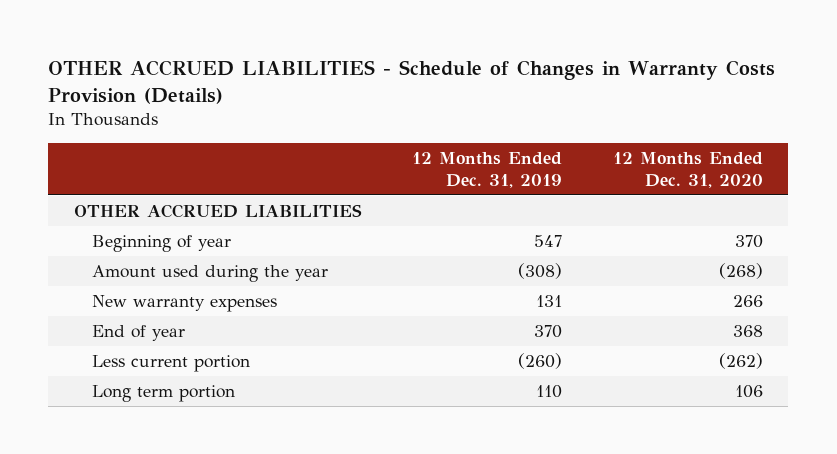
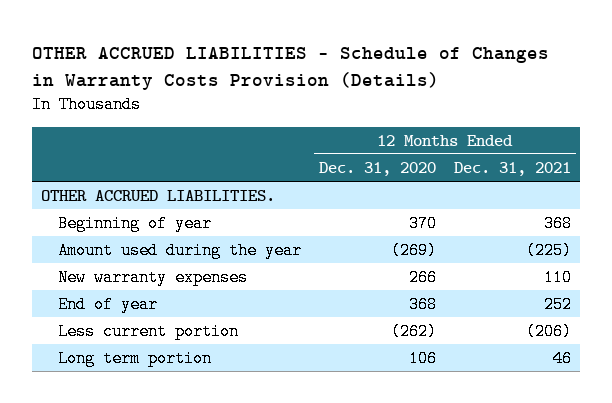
- | 12 Months Ended Dec. 31, 2019 | 12 Months Ended Dec. 31, 2020
+ | 12 Months Ended Dec. 31, 2020 | 12 Months Ended Dec. 31, 2021
- OTHER ACCRUED LIABILITIES
+ OTHER ACCRUED LIABILITIES.
- Amount used during the year | (308) | (268)
+ Amount used during the year | (269) | (225)

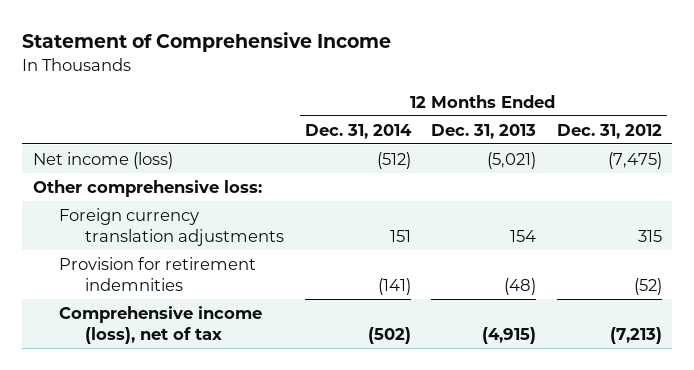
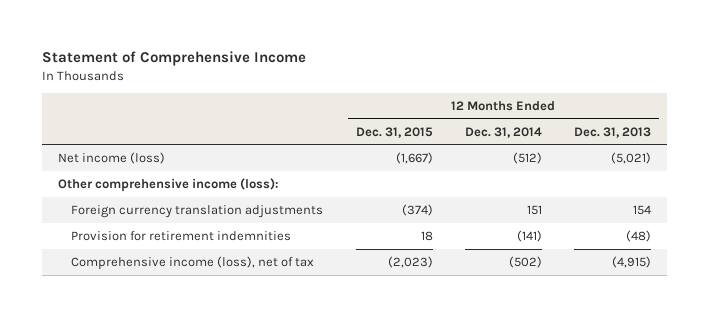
- | 12 Months Ended Dec. 31, 2014 | 12 Months Ended Dec. 31, 2013 | 12 Months Ended Dec. 31, 2012
+ | 12 Months Ended Dec. 31, 2015 | 12 Months Ended Dec. 31, 2014 | 12 Months Ended Dec. 31, 2013
- Other comprehensive loss:
+ Other comprehensive income (loss):

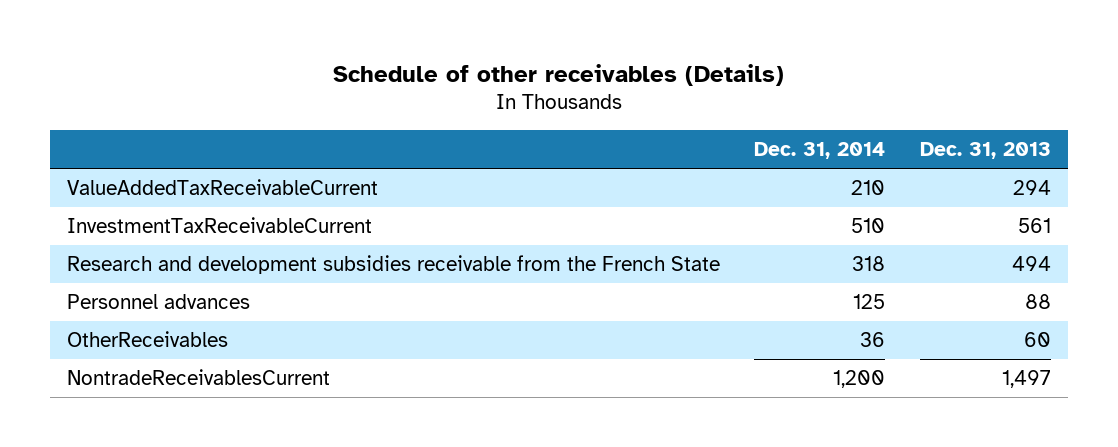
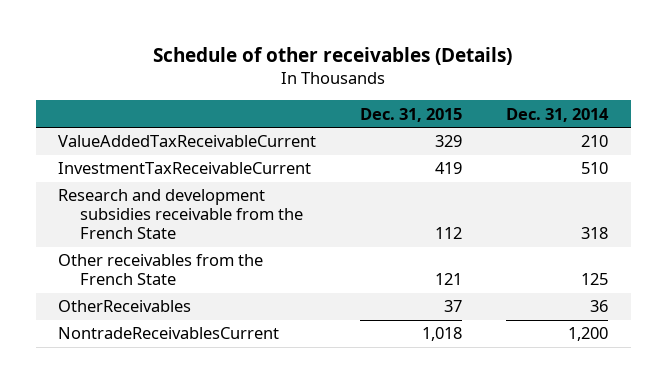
- | Dec. 31, 2014 | Dec. 31, 2013
+ | Dec. 31, 2015 | Dec. 31, 2014
- Personnel advances | 125 | 88
+ Other receivables from the French State | 121 | 125

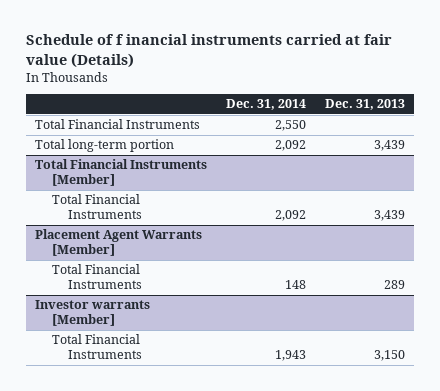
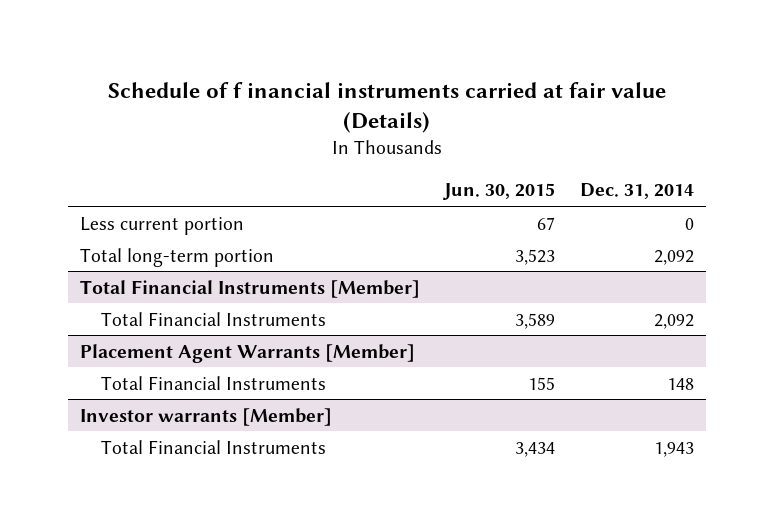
- | Dec. 31, 2014 | Dec. 31, 2013
+ | Jun. 30, 2015 | Dec. 31, 2014
- Total Financial Instruments | 2,550 |
+ Less current portion | 67 | 0

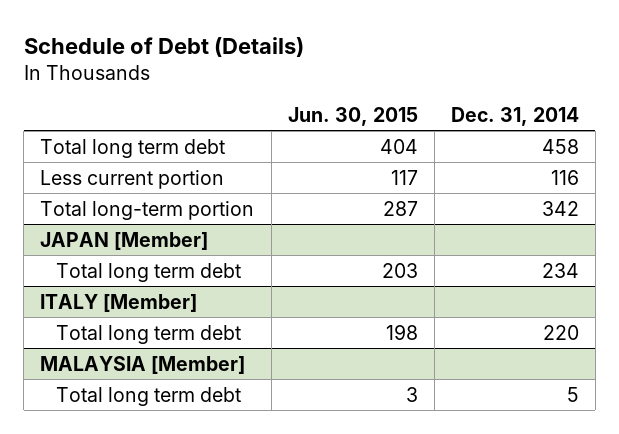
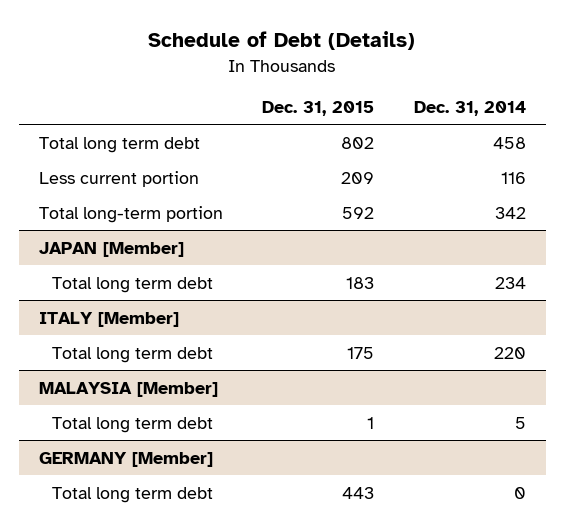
- | Jun. 30, 2015 | Dec. 31, 2014
+ | Dec. 31, 2015 | Dec. 31, 2014
+ GERMANY [Member]
+ Total long term debt | 443 | 0

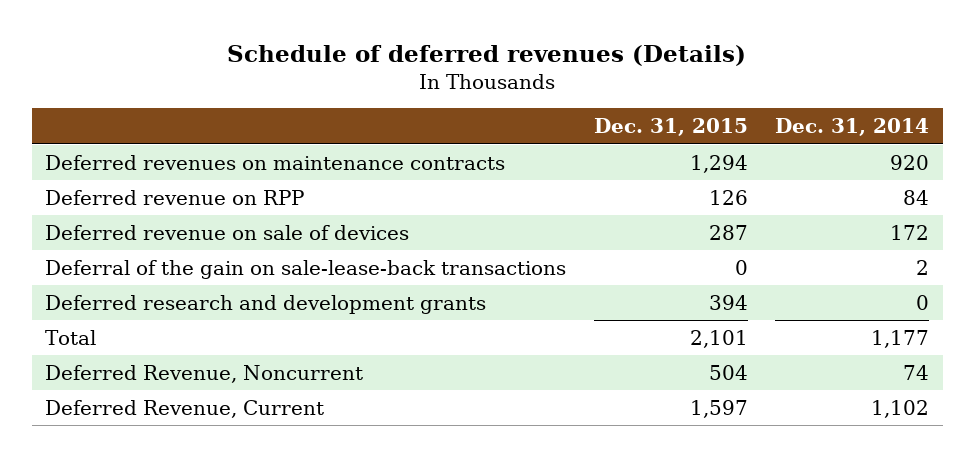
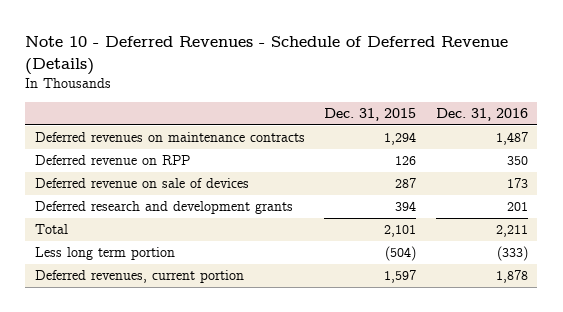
- Schedule of deferred revenues (Details)
+ Note 10 - Deferred Revenues - Schedule of Deferred Revenue (Details)
- | Dec. 31, 2015 | Dec. 31, 2014
+ | Dec. 31, 2015 | Dec. 31, 2016
- Deferral of the gain on sale-lease-back transactions | 0 | 2
- Deferred Revenue, Noncurrent | 504 | 74
- Deferred Revenue, Current | 1,597 | 1,102
+ Less long term portion | (504) | (333)
+ Deferred revenues, current portion | 1,597 | 1,878

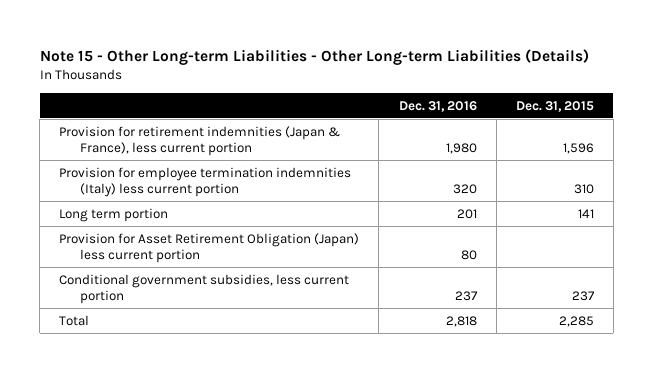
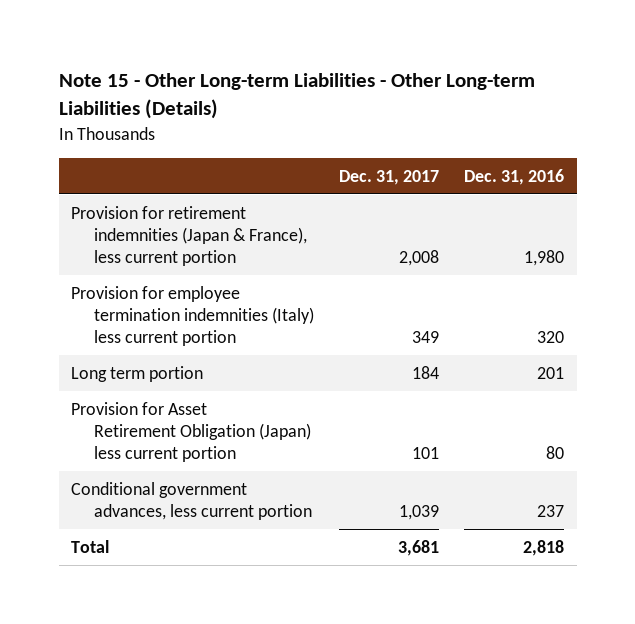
- | Dec. 31, 2016 | Dec. 31, 2015
+ | Dec. 31, 2017 | Dec. 31, 2016
- Conditional government subsidies, less current portion | 237 | 237
+ Conditional government advances, less current portion | 1,039 | 237

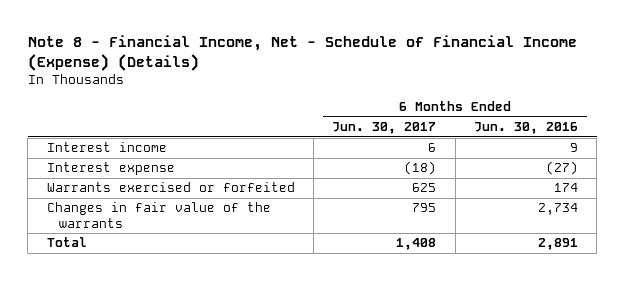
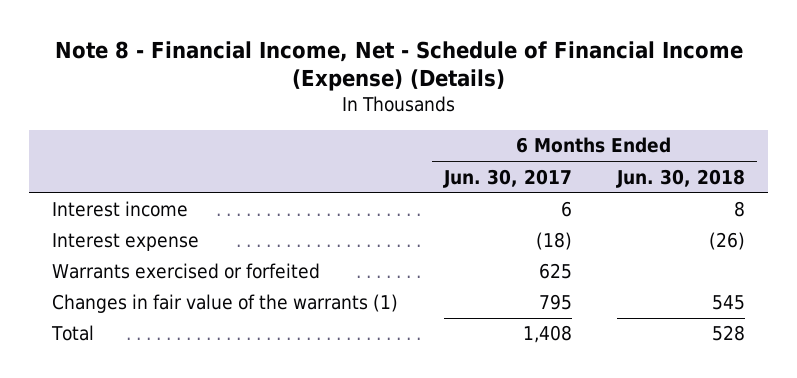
- | 6 Months Ended Jun. 30, 2017 | 6 Months Ended Jun. 30, 2016
+ | 6 Months Ended Jun. 30, 2017 | 6 Months Ended Jun. 30, 2018
- Changes in fair value of the warrants | 795 | 2,734
+ Changes in fair value of the warrants (1) | 795 | 545

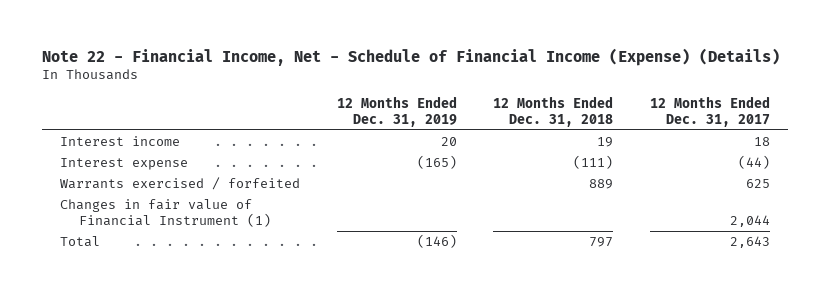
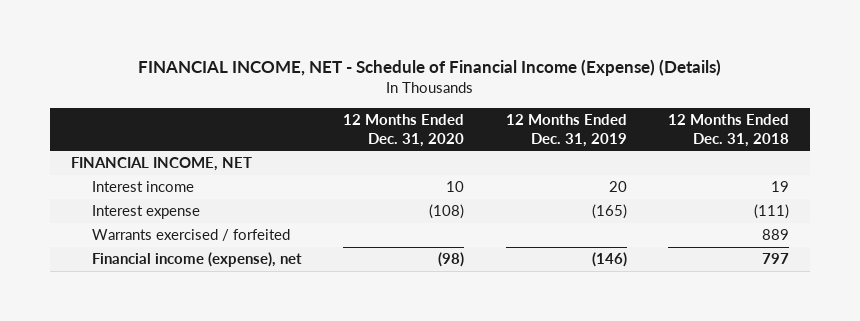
- Note 22 - Financial Income, Net - Schedule of Financial Income (Expense) (Details)
+ FINANCIAL INCOME, NET - Schedule of Financial Income (Expense) (Details)
- | 12 Months Ended Dec. 31, 2019 | 12 Months Ended Dec. 31, 2018 | 12 Months Ended Dec. 31, 2017
+ | 12 Months Ended Dec. 31, 2020 | 12 Months Ended Dec. 31, 2019 | 12 Months Ended Dec. 31, 2018
+ FINANCIAL INCOME, NET
- Changes in fair value of Financial Instrument (1) | | | 2,044
- Total | (146) | 797 | 2,643
+ Financial income (expense), net | (98) | (146) | 797

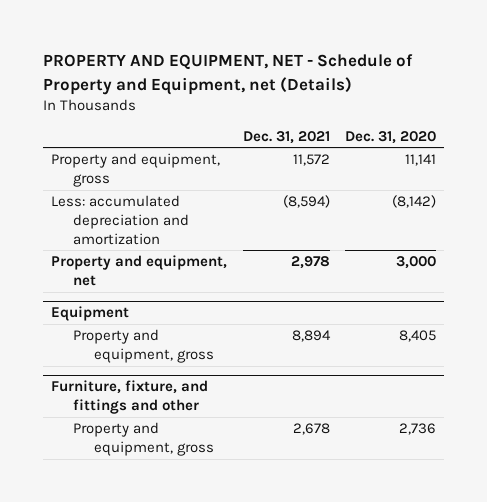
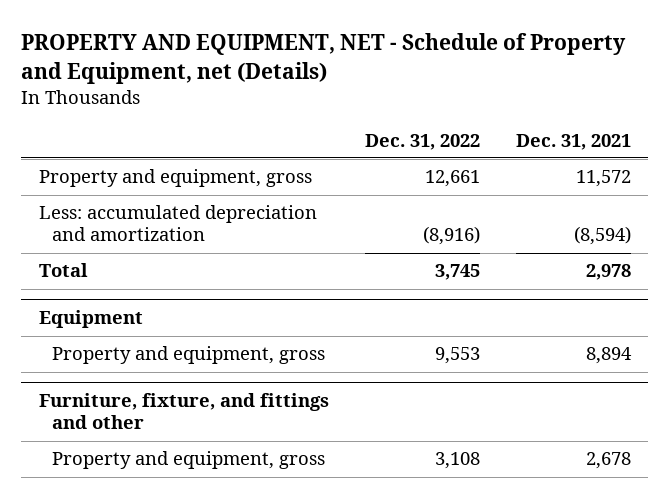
- | Dec. 31, 2021 | Dec. 31, 2020
+ | Dec. 31, 2022 | Dec. 31, 2021
- Property and equipment, net | 2,978 | 3,000
+ Total | 3,745 | 2,978

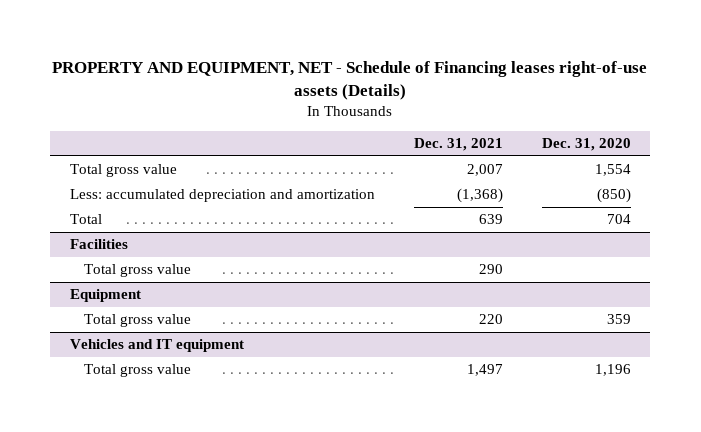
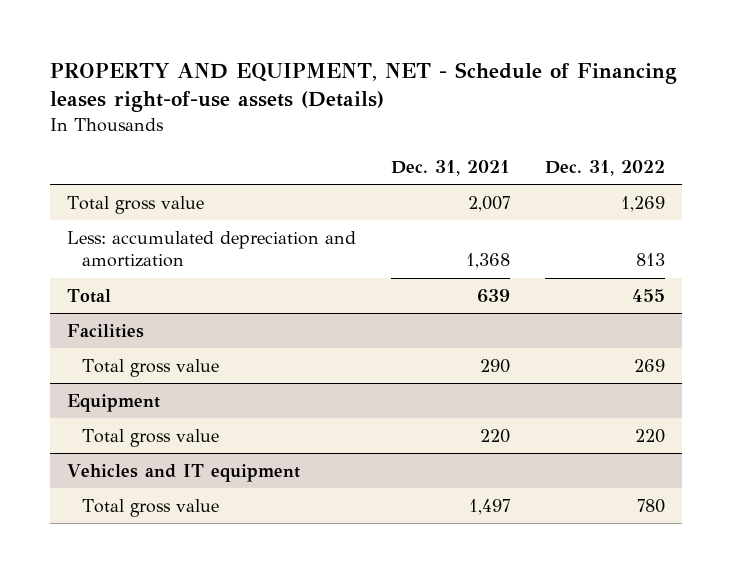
- | Dec. 31, 2021 | Dec. 31, 2020
+ | Dec. 31, 2021 | Dec. 31, 2022
- Less: accumulated depreciation and amortization | (1,368) | (850)
+ Less: accumulated depreciation and amortization | 1,368 | 813

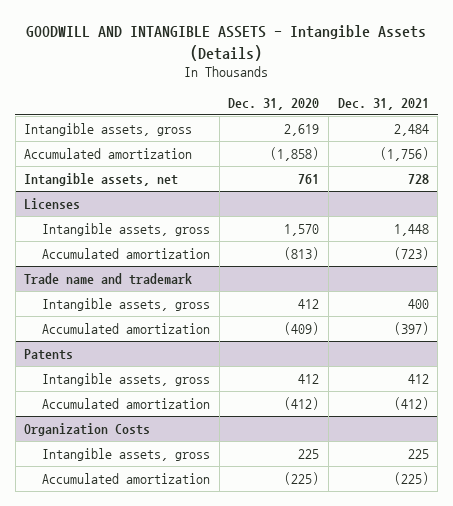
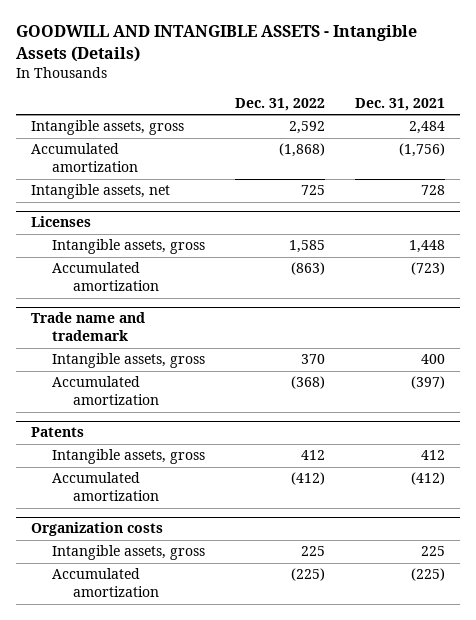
- | Dec. 31, 2020 | Dec. 31, 2021
+ | Dec. 31, 2022 | Dec. 31, 2021
- Organization Costs
+ Organization costs

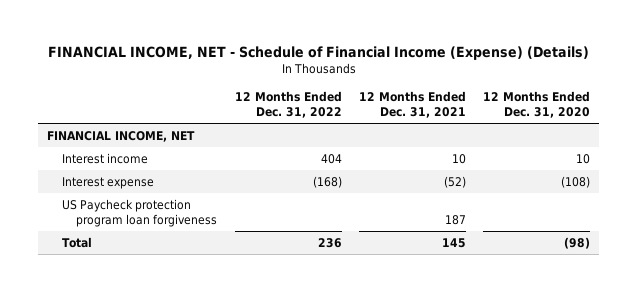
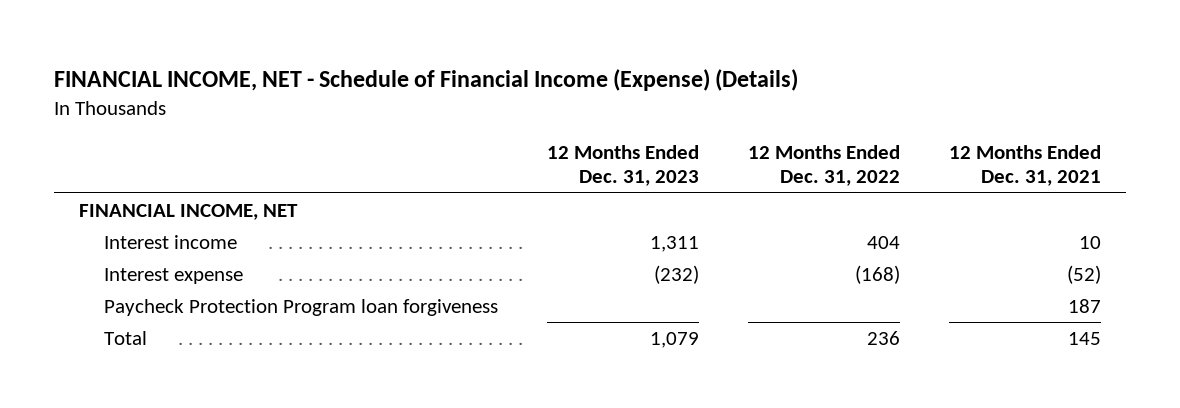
- | 12 Months Ended Dec. 31, 2022 | 12 Months Ended Dec. 31, 2021 | 12 Months Ended Dec. 31, 2020
+ | 12 Months Ended Dec. 31, 2023 | 12 Months Ended Dec. 31, 2022 | 12 Months Ended Dec. 31, 2021
- US Paycheck protection program loan forgiveness | | 187 |
+ Paycheck Protection Program loan forgiveness | | | 187

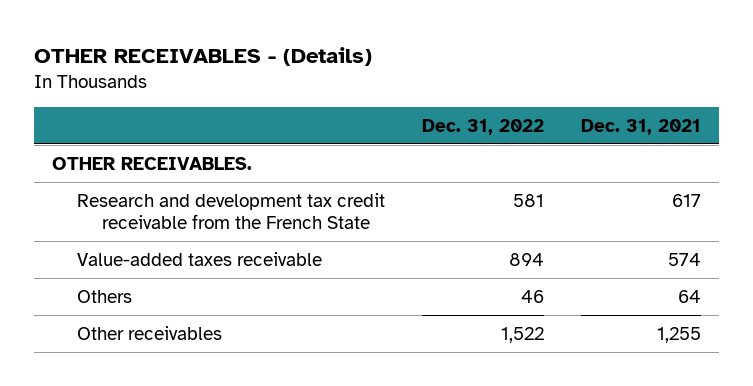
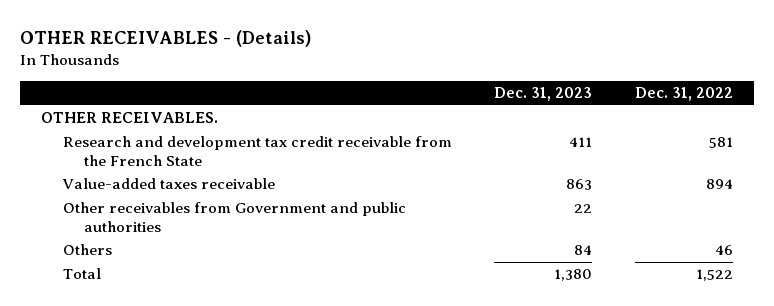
- | Dec. 31, 2022 | Dec. 31, 2021
+ | Dec. 31, 2023 | Dec. 31, 2022
+ Other receivables from Government and public authorities | 22 |
- Other receivables | 1,522 | 1,255
+ Total | 1,380 | 1,522

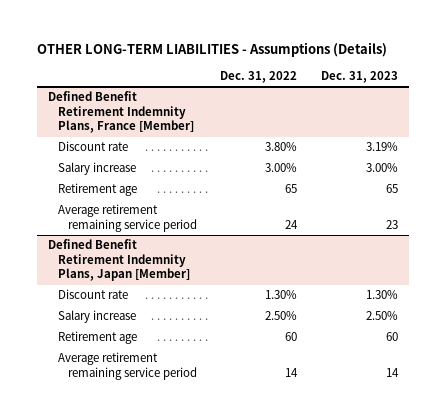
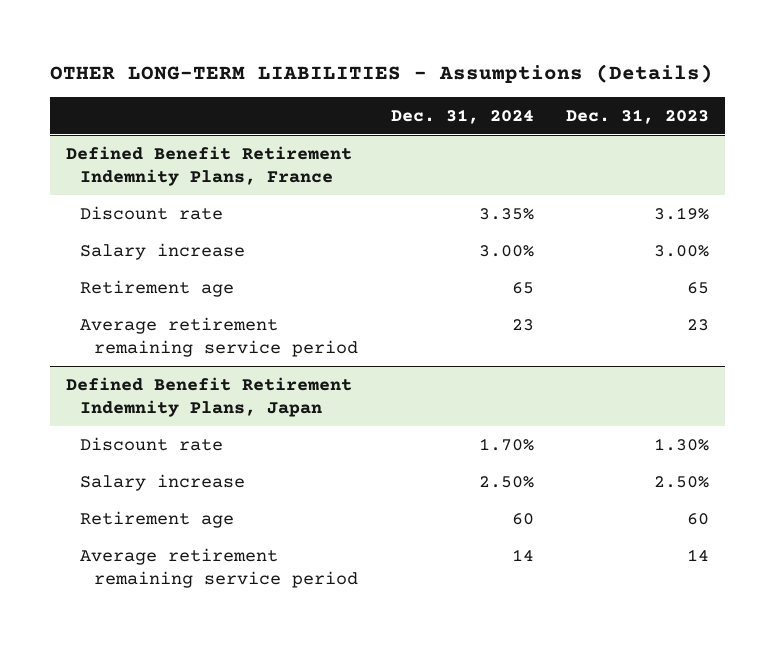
- | Dec. 31, 2022 | Dec. 31, 2023
+ | Dec. 31, 2024 | Dec. 31, 2023
- Defined Benefit Retirement Indemnity Plans, France [Member]
+ Defined Benefit Retirement Indemnity Plans, France
- Defined Benefit Retirement Indemnity Plans, Japan [Member]
+ Defined Benefit Retirement Indemnity Plans, Japan

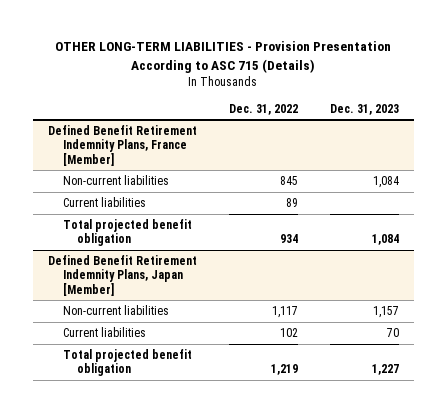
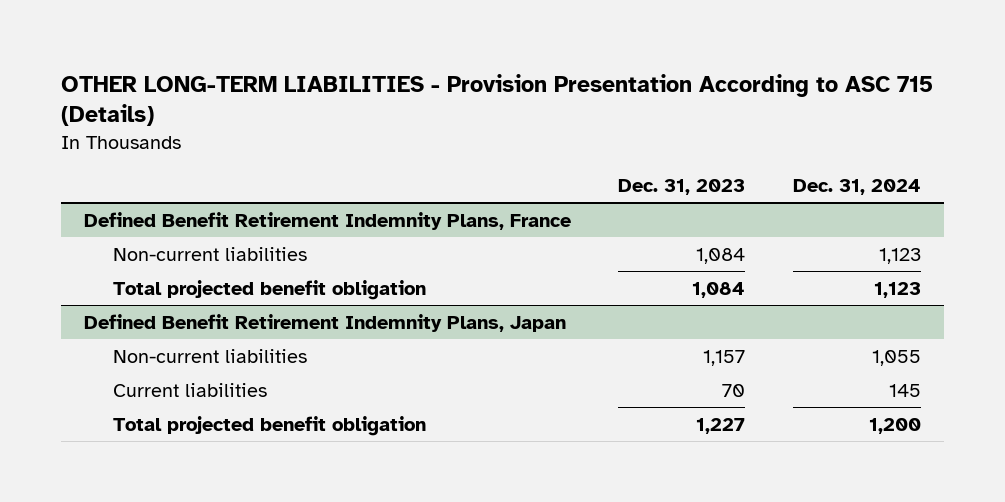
- | Dec. 31, 2022 | Dec. 31, 2023
+ | Dec. 31, 2023 | Dec. 31, 2024
- Defined Benefit Retirement Indemnity Plans, France [Member]
+ Defined Benefit Retirement Indemnity Plans, France
- Current liabilities | 89 |
- Defined Benefit Retirement Indemnity Plans, Japan [Member]
+ Defined Benefit Retirement Indemnity Plans, Japan

